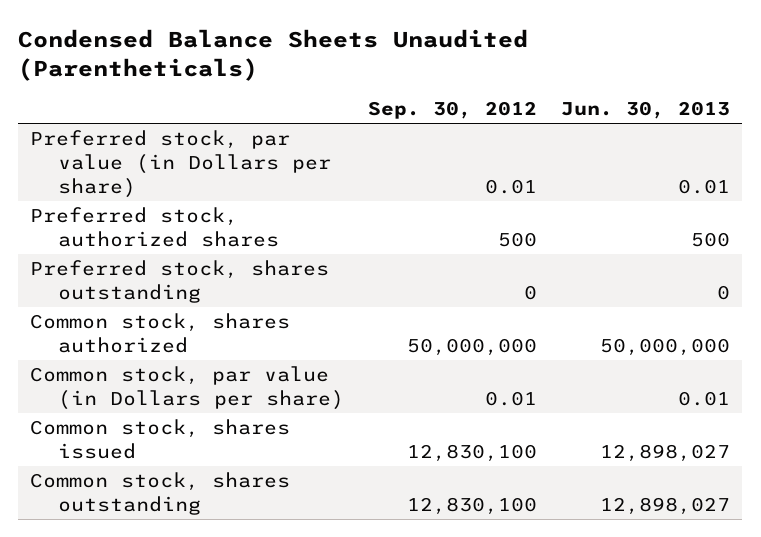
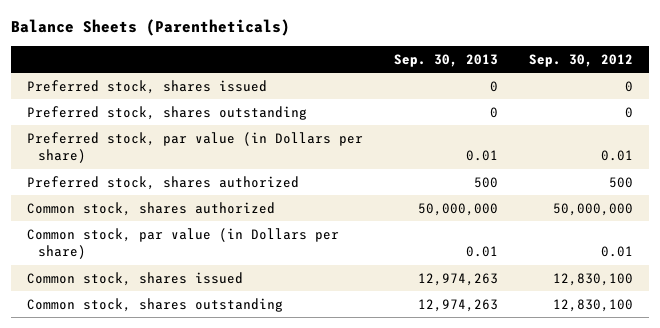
- Condensed Balance Sheets Unaudited (Parentheticals)
+ Balance Sheets (Parentheticals)
- | Sep. 30, 2012 | Jun. 30, 2013
+ | Sep. 30, 2013 | Sep. 30, 2012
- Preferred stock, authorized shares | 500 | 500
+ Preferred stock, shares issued | 0 | 0
moved down: Preferred stock, par value (in Dollars per share) | 0.01 | 0.01
+ Preferred stock, shares authorized | 500 | 500

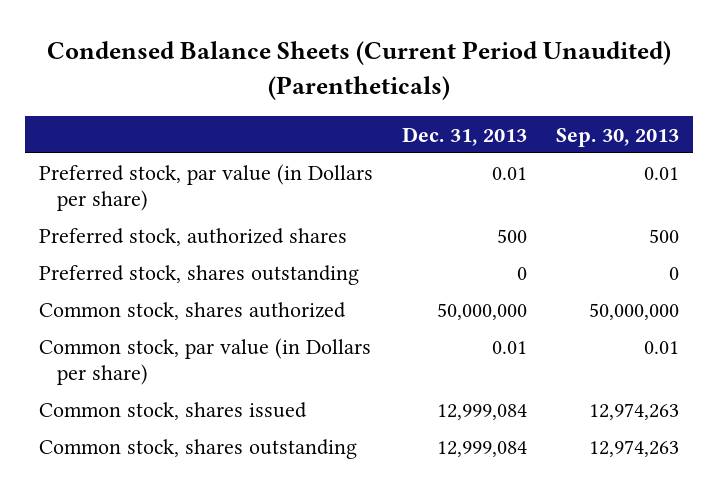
- Balance Sheets (Parentheticals)
+ Condensed Balance Sheets (Current Period Unaudited) (Parentheticals)
- | Sep. 30, 2013 | Sep. 30, 2012
+ | Dec. 31, 2013 | Sep. 30, 2013
- Preferred stock, shares issued | 0 | 0
- Preferred stock, shares authorized | 500 | 500
+ Preferred stock, authorized shares | 500 | 500
moved down: Preferred stock, shares outstanding | 0 | 0

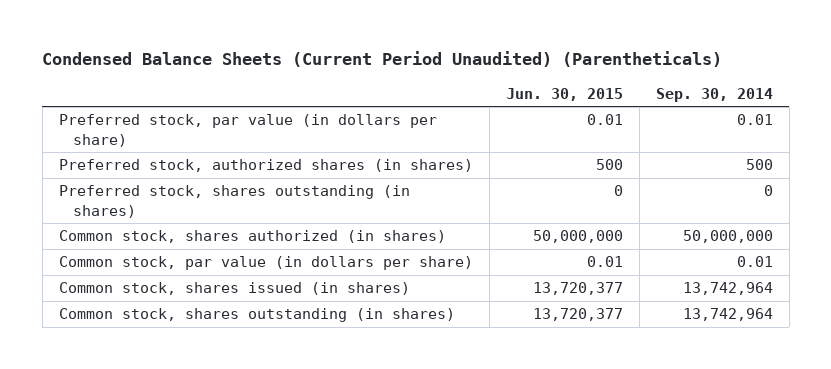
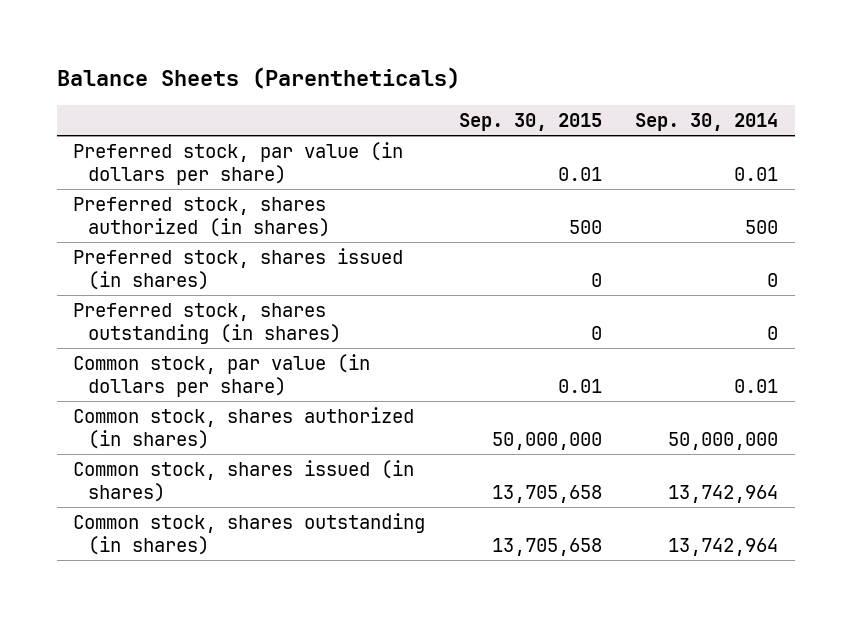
- Condensed Balance Sheets (Current Period Unaudited) (Parentheticals)
+ Balance Sheets (Parentheticals)
- | Jun. 30, 2015 | Sep. 30, 2014
+ | Sep. 30, 2015 | Sep. 30, 2014
- Preferred stock, authorized shares (in shares) | 500 | 500
+ Preferred stock, shares authorized (in shares) | 500 | 500
+ Preferred stock, shares issued (in shares) | 0 | 0
moved down: Common stock, shares authorized (in shares) | 50,000,000 | 50,000,000

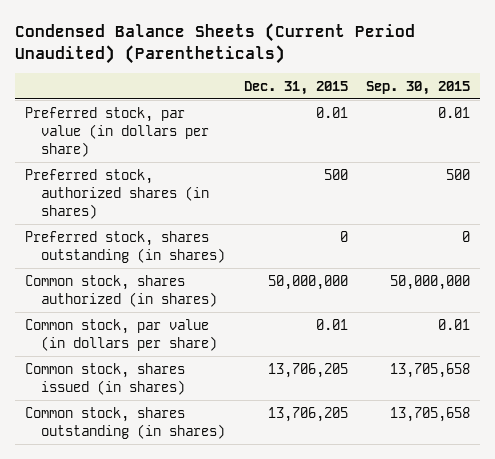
- Balance Sheets (Parentheticals)
+ Condensed Balance Sheets (Current Period Unaudited) (Parentheticals)
- | Sep. 30, 2015 | Sep. 30, 2014
+ | Dec. 31, 2015 | Sep. 30, 2015
- Preferred stock, shares authorized (in shares) | 500 | 500
- Preferred stock, shares issued (in shares) | 0 | 0
+ Preferred stock, authorized shares (in shares) | 500 | 500
moved down: Common stock, par value (in dollars per share) | 0.01 | 0.01

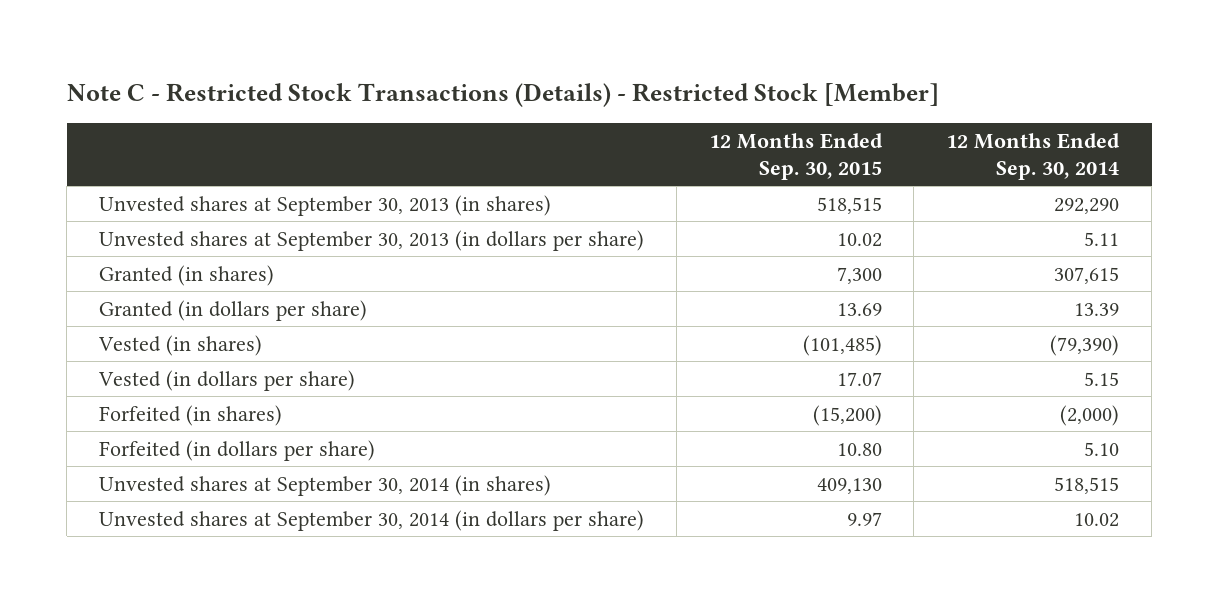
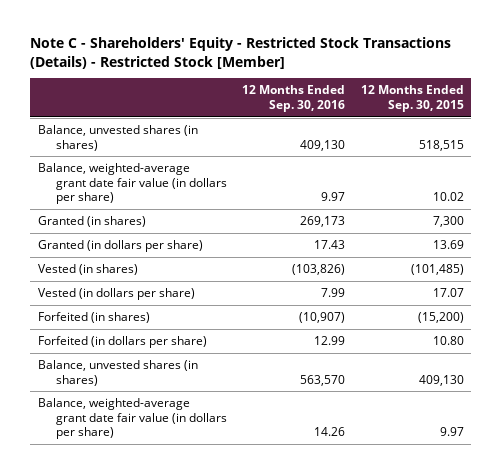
- Note C - Restricted Stock Transactions (Details) - Restricted Stock [Member]
+ Note C - Shareholders' Equity - Restricted Stock Transactions (Details) - Restricted Stock [Member]
- | 12 Months Ended Sep. 30, 2015 | 12 Months Ended Sep. 30, 2014
+ | 12 Months Ended Sep. 30, 2016 | 12 Months Ended Sep. 30, 2015
- Unvested shares at September 30, 2013 (in shares) | 518,515 | 292,290
- Unvested shares at September 30, 2013 (in dollars per share) | 10.02 | 5.11
+ Balance, unvested shares (in shares) | 409,130 | 518,515
+ Balance, weighted-average grant date fair value (in dollars per share) | 9.97 | 10.02
- Unvested shares at September 30, 2014 (in shares) | 409,130 | 518,515
- Unvested shares at September 30, 2014 (in dollars per share) | 9.97 | 10.02
+ Balance, unvested shares (in shares) | 563,570 | 409,130
+ Balance, weighted-average grant date fair value (in dollars per share) | 14.26 | 9.97

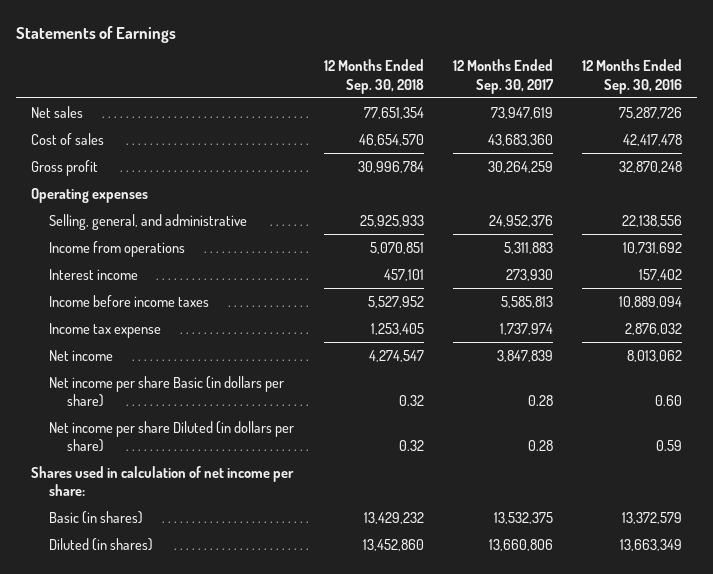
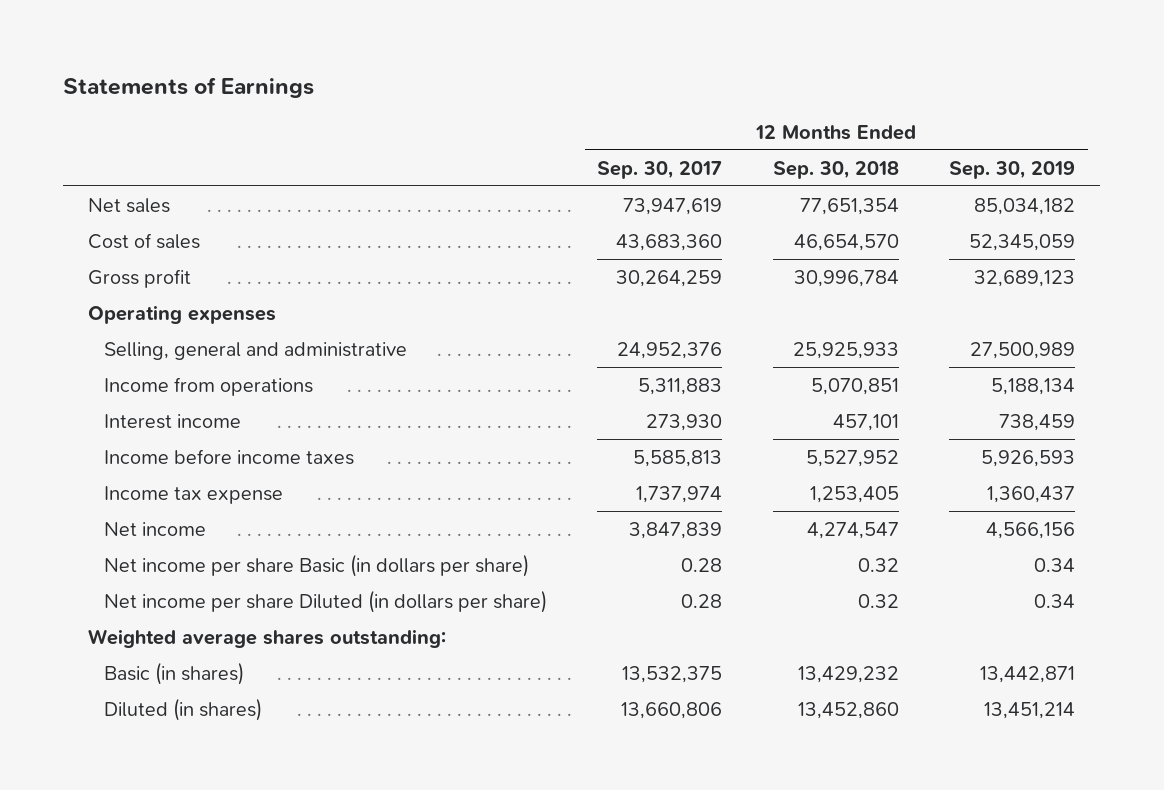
- | 12 Months Ended Sep. 30, 2018 | 12 Months Ended Sep. 30, 2017 | 12 Months Ended Sep. 30, 2016
+ | 12 Months Ended Sep. 30, 2017 | 12 Months Ended Sep. 30, 2018 | 12 Months Ended Sep. 30, 2019
- Selling, general, and administrative | 25,925,933 | 24,952,376 | 22,138,556
+ Selling, general and administrative | 24,952,376 | 25,925,933 | 27,500,989
- Shares used in calculation of net income per share:
+ Weighted average shares outstanding:

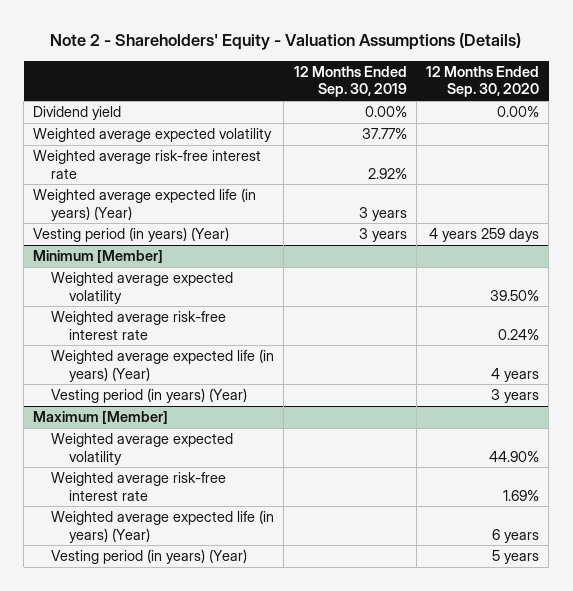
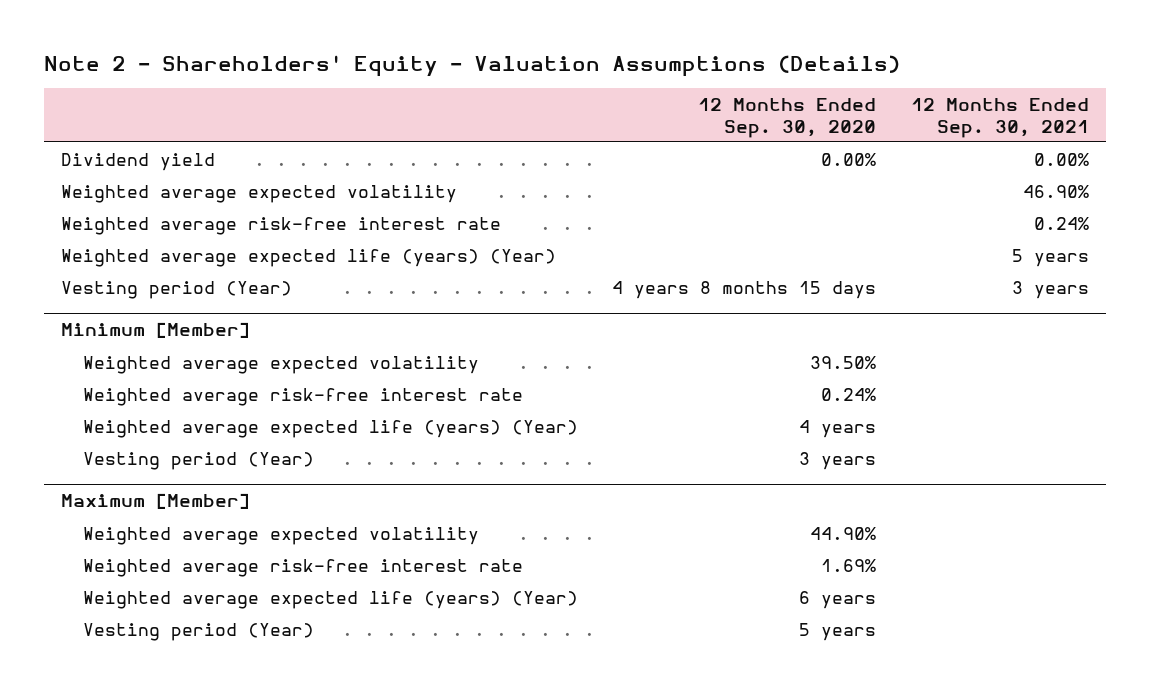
- | 12 Months Ended Sep. 30, 2019 | 12 Months Ended Sep. 30, 2020
+ | 12 Months Ended Sep. 30, 2020 | 12 Months Ended Sep. 30, 2021
- Weighted average expected life (in years) (Year) | 3 years |
- Vesting period (in years) (Year) | 3 years | 4 years 259 days
+ Weighted average expected life (years) (Year) | | 5 years
+ Vesting period (Year) | 4 years 8 months 15 days | 3 years
@ Minimum [Member]
- Weighted average expected life (in years) (Year) | | 4 years
- Vesting period (in years) (Year) | | 3 years
+ Weighted average expected life (years) (Year) | 4 years |
+ Vesting period (Year) | 3 years |
@ Maximum [Member]
- Weighted average expected life (in years) (Year) | | 6 years
- Vesting period (in years) (Year) | | 5 years
+ Weighted average expected life (years) (Year) | 6 years |
+ Vesting period (Year) | 5 years |

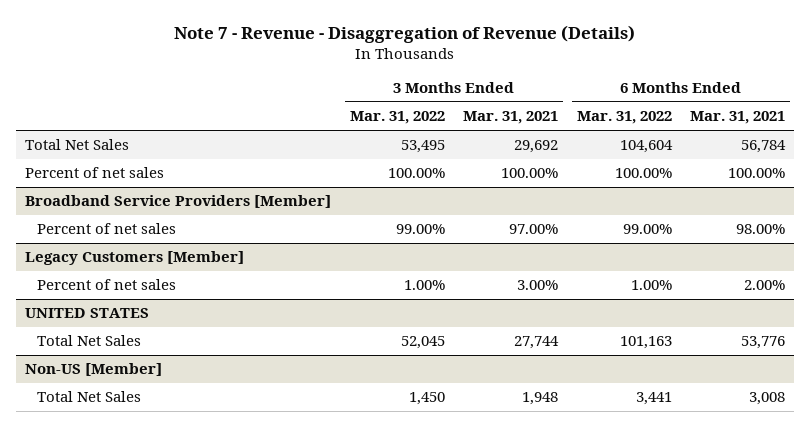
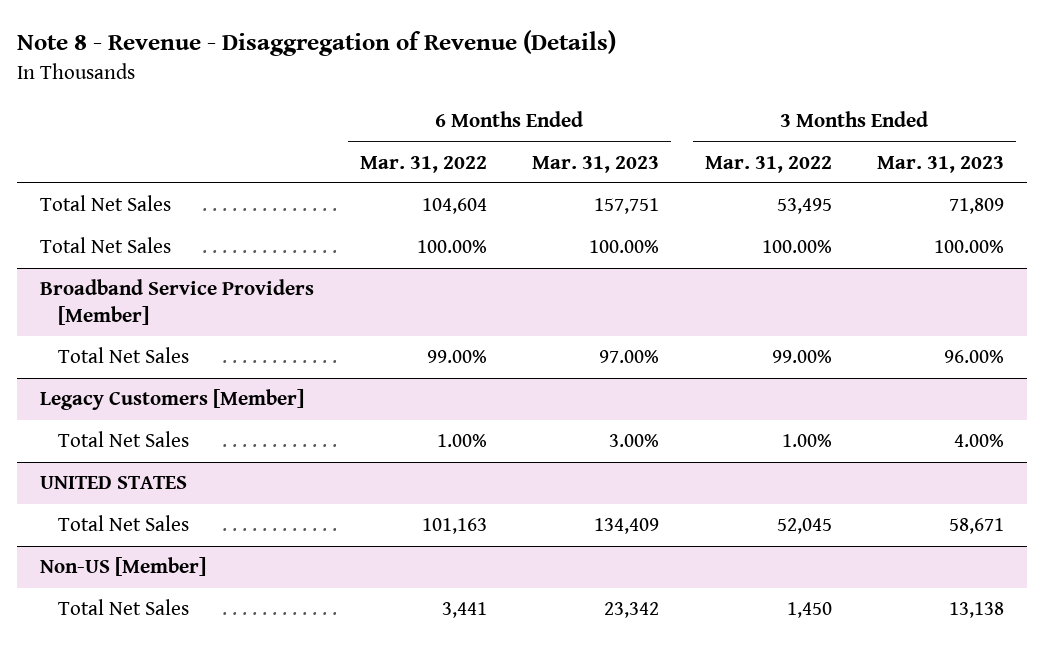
- Note 7 - Revenue - Disaggregation of Revenue (Details)
+ Note 8 - Revenue - Disaggregation of Revenue (Details)
- | 3 Months Ended Mar. 31, 2022 | 3 Months Ended Mar. 31, 2021 | 6 Months Ended Mar. 31, 2022 | 6 Months Ended Mar. 31, 2021
+ | 6 Months Ended Mar. 31, 2022 | 6 Months Ended Mar. 31, 2023 | 3 Months Ended Mar. 31, 2022 | 3 Months Ended Mar. 31, 2023
- Percent of net sales | 100.00% | 100.00% | 100.00% | 100.00%
+ Total Net Sales | 100.00% | 100.00% | 100.00% | 100.00%
@ Broadband Service Providers [Member]
- Percent of net sales | 99.00% | 97.00% | 99.00% | 98.00%
+ Total Net Sales | 99.00% | 97.00% | 99.00% | 96.00%
@ Legacy Customers [Member]
- Percent of net sales | 1.00% | 3.00% | 1.00% | 2.00%
+ Total Net Sales | 1.00% | 3.00% | 1.00% | 4.00%

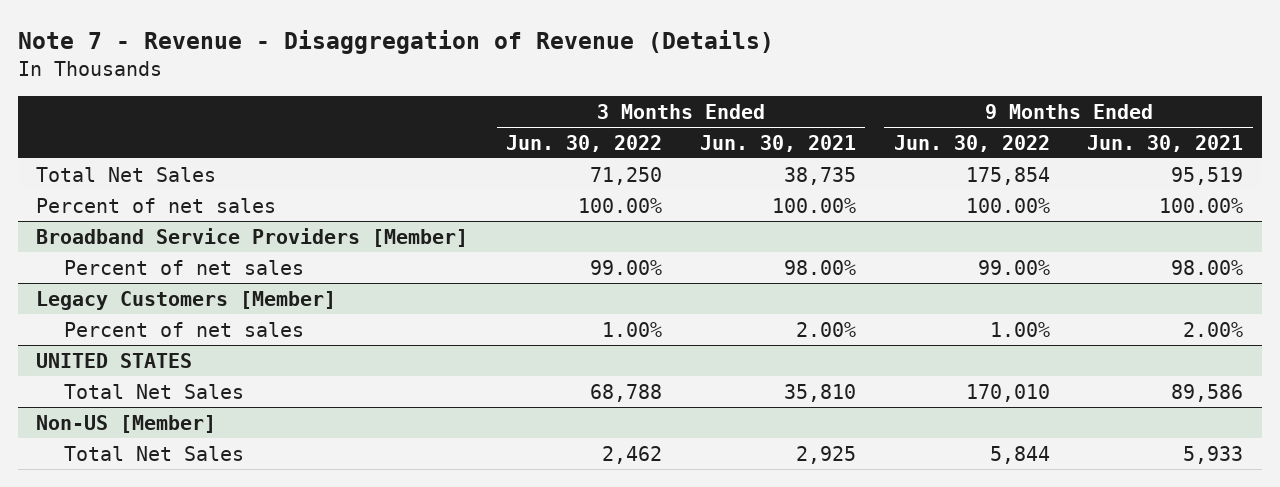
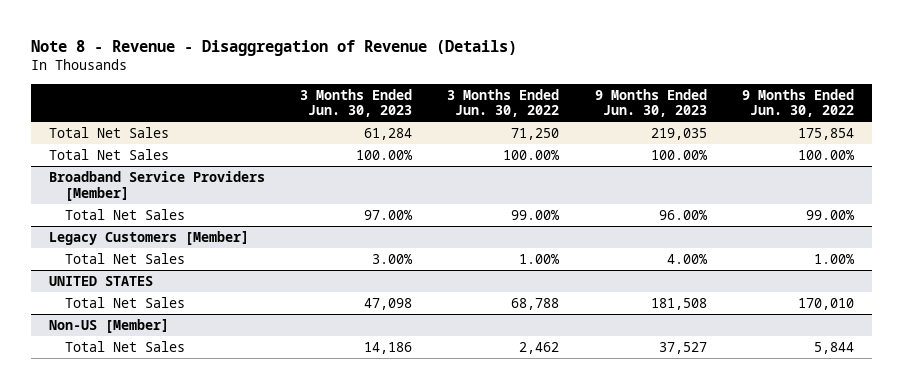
- Note 7 - Revenue - Disaggregation of Revenue (Details)
+ Note 8 - Revenue - Disaggregation of Revenue (Details)
- | 3 Months Ended Jun. 30, 2022 | 3 Months Ended Jun. 30, 2021 | 9 Months Ended Jun. 30, 2022 | 9 Months Ended Jun. 30, 2021
+ | 3 Months Ended Jun. 30, 2023 | 3 Months Ended Jun. 30, 2022 | 9 Months Ended Jun. 30, 2023 | 9 Months Ended Jun. 30, 2022
- Percent of net sales | 100.00% | 100.00% | 100.00% | 100.00%
+ Total Net Sales | 100.00% | 100.00% | 100.00% | 100.00%
@ Broadband Service Providers [Member]
- Percent of net sales | 99.00% | 98.00% | 99.00% | 98.00%
+ Total Net Sales | 97.00% | 99.00% | 96.00% | 99.00%
@ Legacy Customers [Member]
- Percent of net sales | 1.00% | 2.00% | 1.00% | 2.00%
+ Total Net Sales | 3.00% | 1.00% | 4.00% | 1.00%

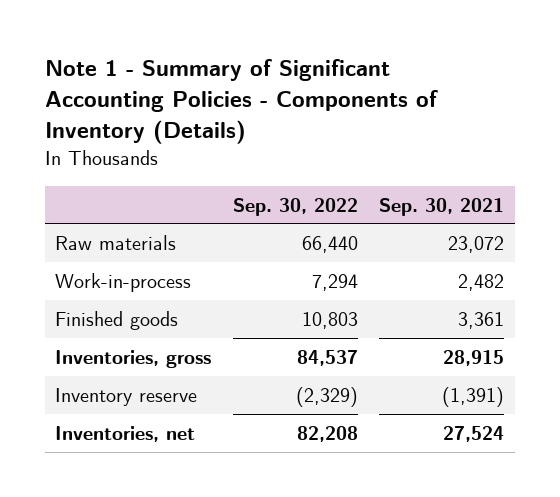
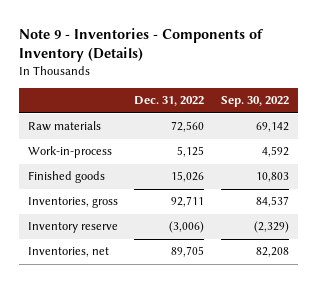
- Note 1 - Summary of Significant Accounting Policies - Components of Inventory (Details)
+ Note 9 - Inventories - Components of Inventory (Details)
- | Sep. 30, 2022 | Sep. 30, 2021
+ | Dec. 31, 2022 | Sep. 30, 2022
- Raw materials | 66,440 | 23,072
- Work-in-process | 7,294 | 2,482
+ Raw materials | 72,560 | 69,142
+ Work-in-process | 5,125 | 4,592

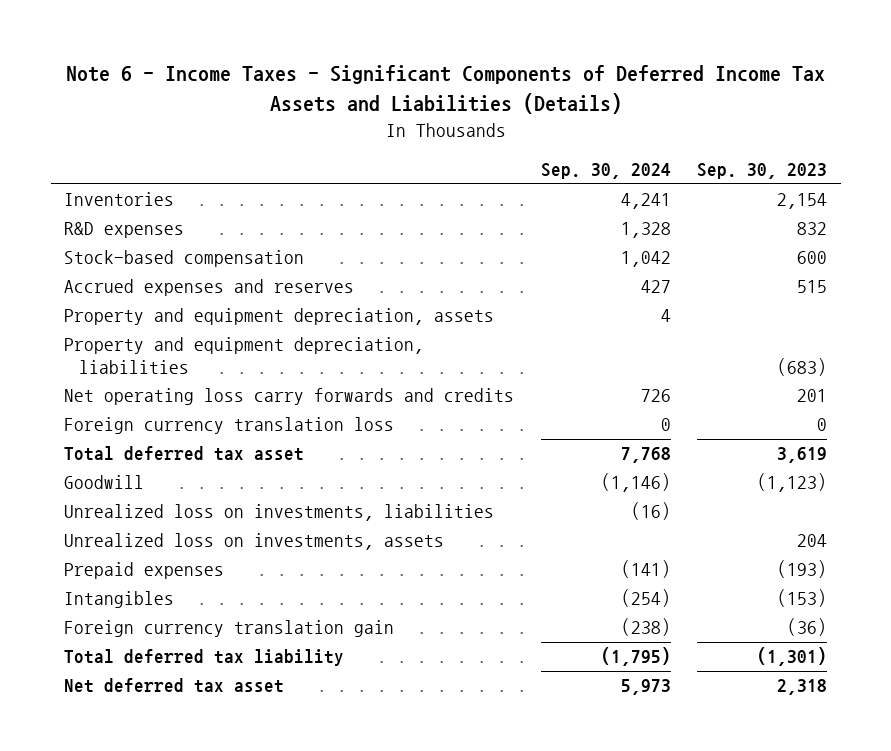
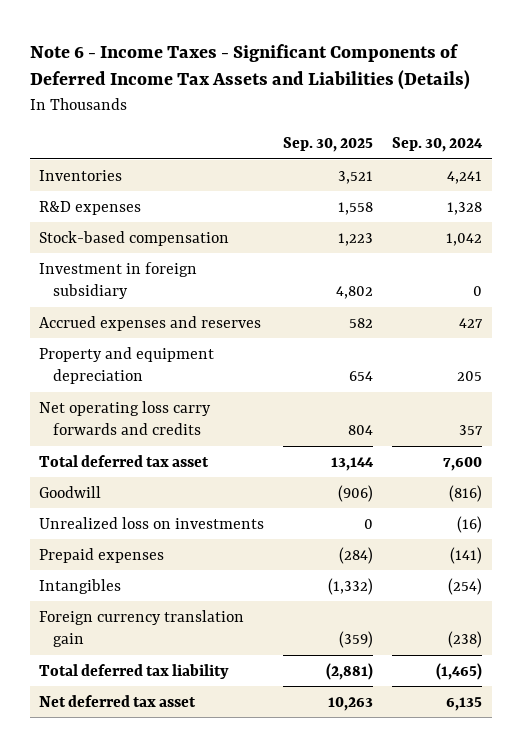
- | Sep. 30, 2024 | Sep. 30, 2023
+ | Sep. 30, 2025 | Sep. 30, 2024
+ Investment in foreign subsidiary | 4,802 | 0
- Property and equipment depreciation, assets | 4 |
- Property and equipment depreciation, liabilities | | (683)
- Net operating loss carry forwards and credits | 726 | 201
- Foreign currency translation loss | 0 | 0
- Total deferred tax asset | 7,768 | 3,619
- Goodwill | (1,146) | (1,123)
- Unrealized loss on investments, liabilities | (16) |
- Unrealized loss on investments, assets | | 204
+ Property and equipment depreciation | 654 | 205
+ Net operating loss carry forwards and credits | 804 | 357
+ Total deferred tax asset | 13,144 | 7,600
+ Goodwill | (906) | (816)
+ Unrealized loss on investments | 0 | (16)
- Total deferred tax liability | (1,795) | (1,301)
- Net deferred tax asset | 5,973 | 2,318
+ Total deferred tax liability | (2,881) | (1,465)
+ Net deferred tax asset | 10,263 | 6,135

